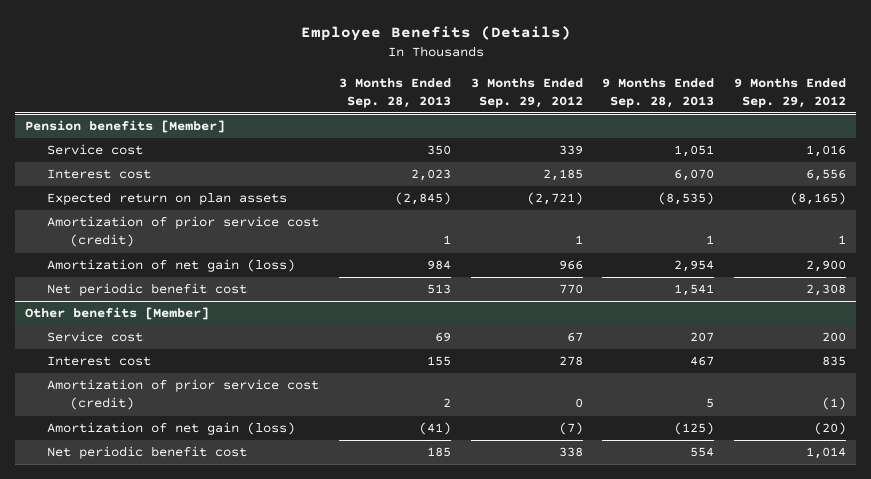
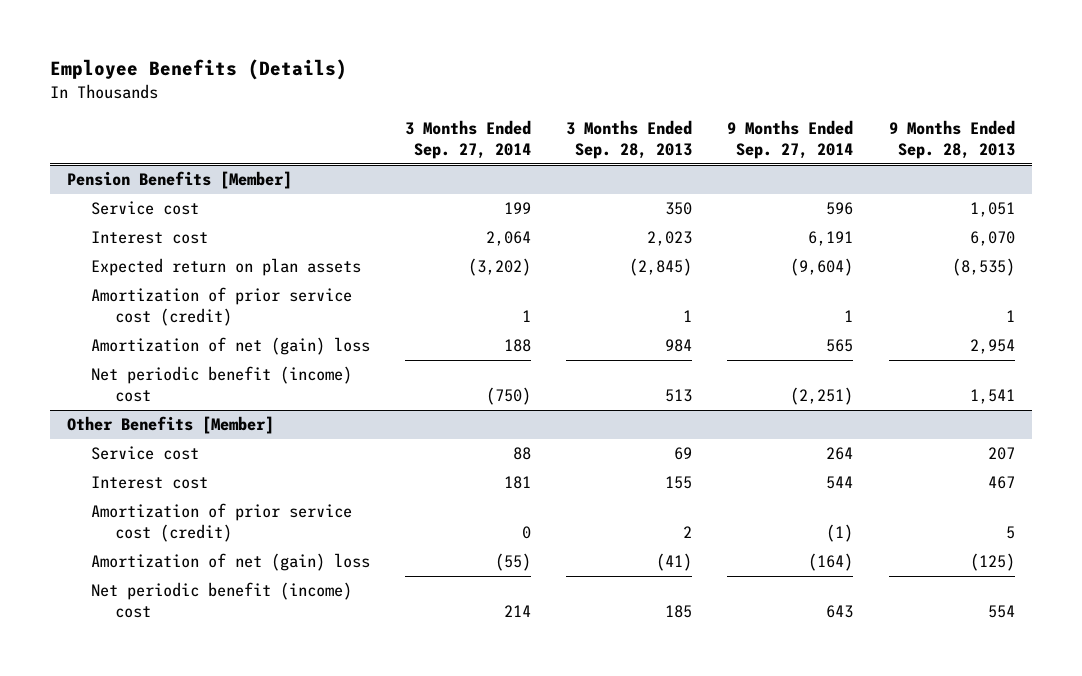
- | 3 Months Ended Sep. 28, 2013 | 3 Months Ended Sep. 29, 2012 | 9 Months Ended Sep. 28, 2013 | 9 Months Ended Sep. 29, 2012
+ | 3 Months Ended Sep. 27, 2014 | 3 Months Ended Sep. 28, 2013 | 9 Months Ended Sep. 27, 2014 | 9 Months Ended Sep. 28, 2013
- Pension benefits [Member]
+ Pension Benefits [Member]
- Amortization of net gain (loss) | 984 | 966 | 2,954 | 2,900
- Net periodic benefit cost | 513 | 770 | 1,541 | 2,308
- Other benefits [Member]
+ Amortization of net (gain) loss | 188 | 984 | 565 | 2,954
+ Net periodic benefit (income) cost | (750) | 513 | (2,251) | 1,541
+ Other Benefits [Member]
- Amortization of net gain (loss) | (41) | (7) | (125) | (20)
- Net periodic benefit cost | 185 | 338 | 554 | 1,014
+ Amortization of net (gain) loss | (55) | (41) | (164) | (125)
+ Net periodic benefit (income) cost | 214 | 185 | 643 | 554

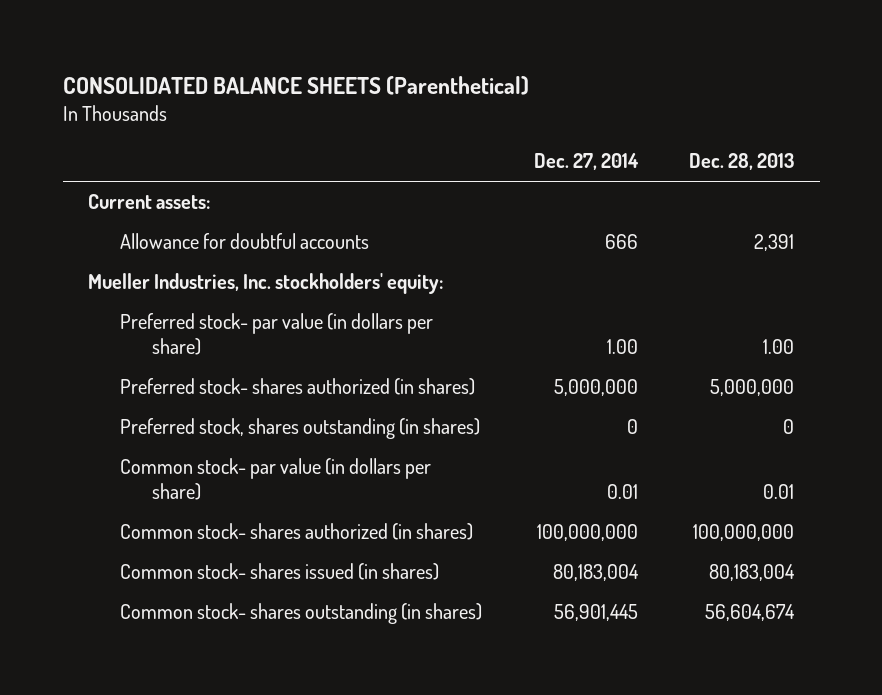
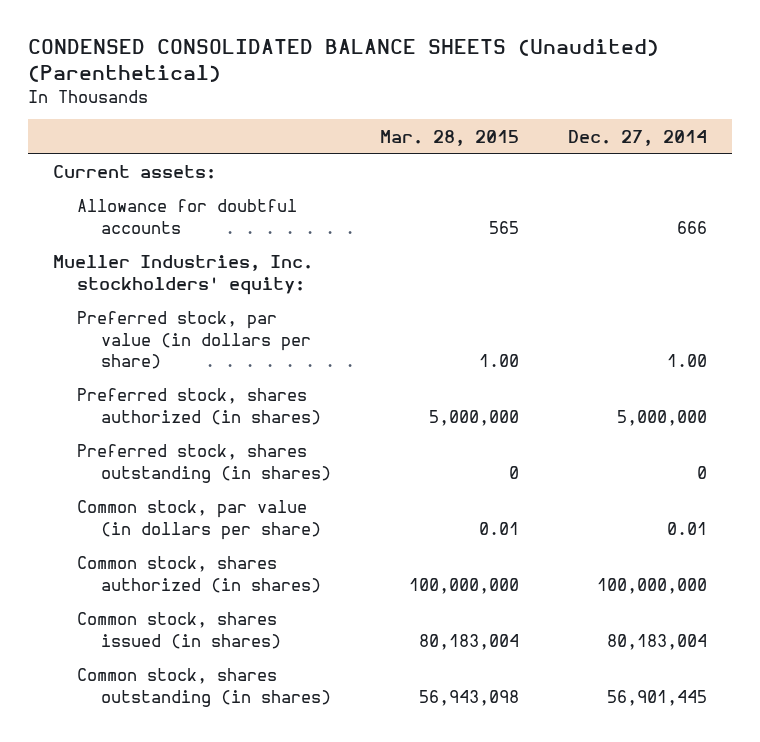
- CONSOLIDATED BALANCE SHEETS (Parenthetical)
+ CONDENSED CONSOLIDATED BALANCE SHEETS (Unaudited) (Parenthetical)
- | Dec. 27, 2014 | Dec. 28, 2013
+ | Mar. 28, 2015 | Dec. 27, 2014
- Preferred stock- par value (in dollars per share) | 1.00 | 1.00
- Preferred stock- shares authorized (in shares) | 5,000,000 | 5,000,000
+ Preferred stock, par value (in dollars per share) | 1.00 | 1.00
+ Preferred stock, shares authorized (in shares) | 5,000,000 | 5,000,000
- Common stock- par value (in dollars per share) | 0.01 | 0.01
- Common stock- shares authorized (in shares) | 100,000,000 | 100,000,000
- Common stock- shares issued (in shares) | 80,183,004 | 80,183,004
- Common stock- shares outstanding (in shares) | 56,901,445 | 56,604,674
+ Common stock, par value (in dollars per share) | 0.01 | 0.01
+ Common stock, shares authorized (in shares) | 100,000,000 | 100,000,000
+ Common stock, shares issued (in shares) | 80,183,004 | 80,183,004
+ Common stock, shares outstanding (in shares) | 56,943,098 | 56,901,445

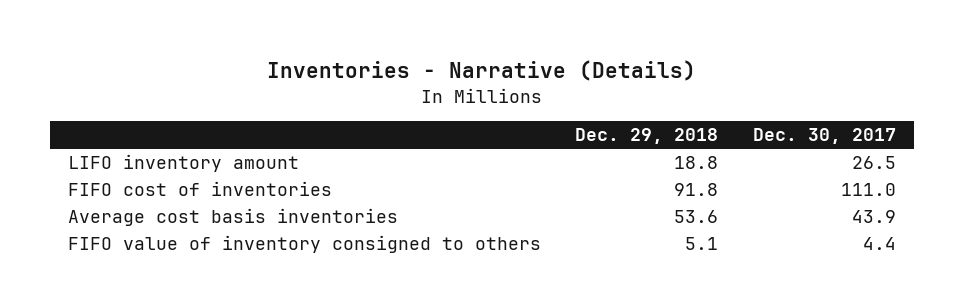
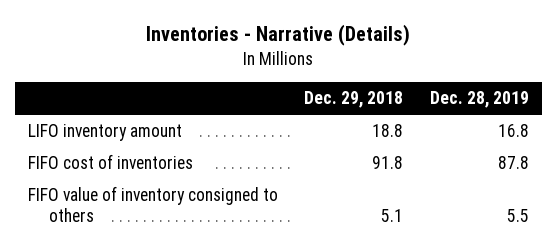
- | Dec. 29, 2018 | Dec. 30, 2017
+ | Dec. 29, 2018 | Dec. 28, 2019
- Average cost basis inventories | 53.6 | 43.9

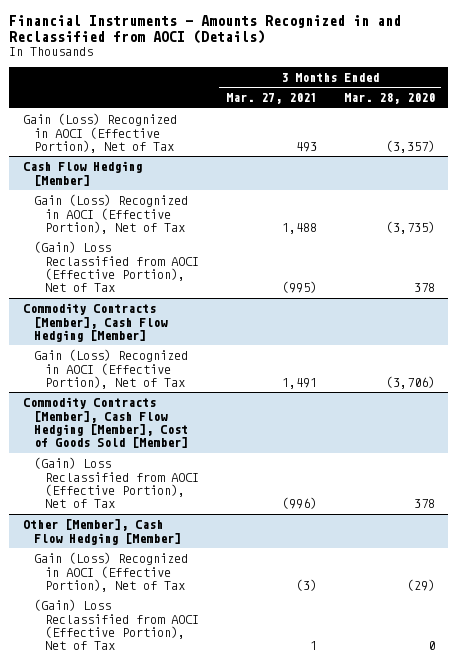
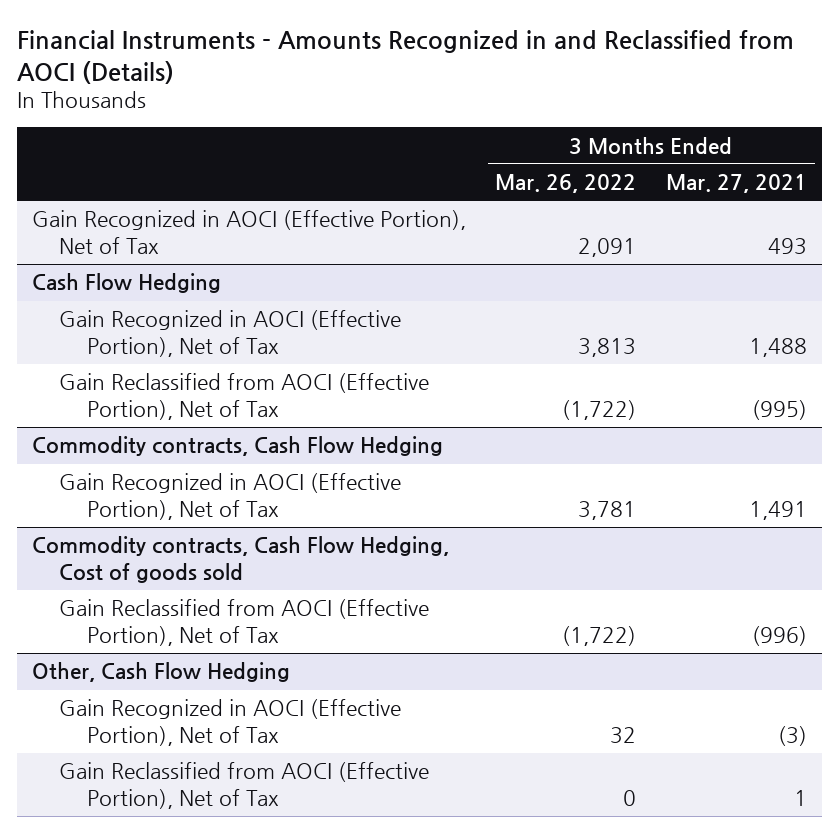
- | 3 Months Ended Mar. 27, 2021 | 3 Months Ended Mar. 28, 2020
+ | 3 Months Ended Mar. 26, 2022 | 3 Months Ended Mar. 27, 2021
- Gain (Loss) Recognized in AOCI (Effective Portion), Net of Tax | 493 | (3,357)
- Cash Flow Hedging [Member]
- Gain (Loss) Recognized in AOCI (Effective Portion), Net of Tax | 1,488 | (3,735)
- (Gain) Loss Reclassified from AOCI (Effective Portion), Net of Tax | (995) | 378
- Commodity Contracts [Member], Cash Flow Hedging [Member]
- Gain (Loss) Recognized in AOCI (Effective Portion), Net of Tax | 1,491 | (3,706)
- Commodity Contracts [Member], Cash Flow Hedging [Member], Cost of Goods Sold [Member]
- (Gain) Loss Reclassified from AOCI (Effective Portion), Net of Tax | (996) | 378
- Other [Member], Cash Flow Hedging [Member]
- Gain (Loss) Recognized in AOCI (Effective Portion), Net of Tax | (3) | (29)
- (Gain) Loss Reclassified from AOCI (Effective Portion), Net of Tax | 1 | 0
+ Gain Recognized in AOCI (Effective Portion), Net of Tax | 2,091 | 493
+ Cash Flow Hedging
+ Gain Recognized in AOCI (Effective Portion), Net of Tax | 3,813 | 1,488
+ Gain Reclassified from AOCI (Effective Portion), Net of Tax | (1,722) | (995)
+ Commodity contracts, Cash Flow Hedging
+ Gain Recognized in AOCI (Effective Portion), Net of Tax | 3,781 | 1,491
+ Commodity contracts, Cash Flow Hedging, Cost of goods sold
+ Gain Reclassified from AOCI (Effective Portion), Net of Tax | (1,722) | (996)
+ Other, Cash Flow Hedging
+ Gain Recognized in AOCI (Effective Portion), Net of Tax | 32 | (3)
+ Gain Reclassified from AOCI (Effective Portion), Net of Tax | 0 | 1

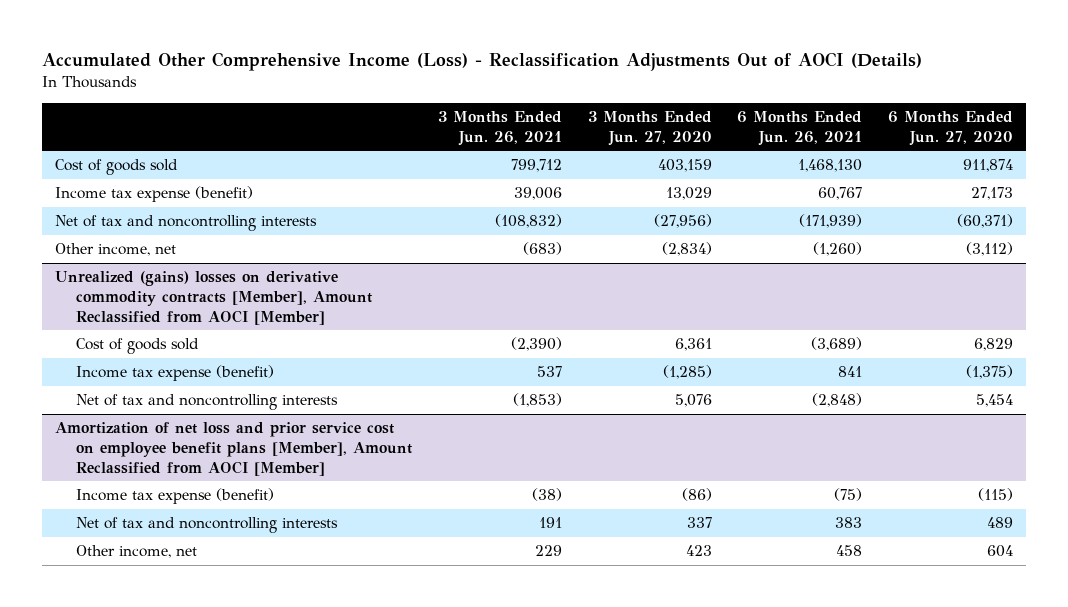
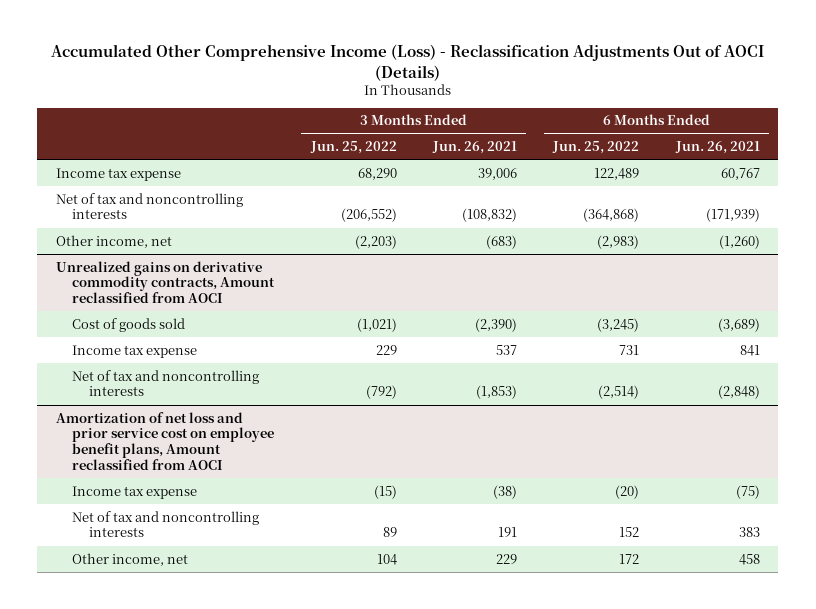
- | 3 Months Ended Jun. 26, 2021 | 3 Months Ended Jun. 27, 2020 | 6 Months Ended Jun. 26, 2021 | 6 Months Ended Jun. 27, 2020
+ | 3 Months Ended Jun. 25, 2022 | 3 Months Ended Jun. 26, 2021 | 6 Months Ended Jun. 25, 2022 | 6 Months Ended Jun. 26, 2021
- Cost of goods sold | 799,712 | 403,159 | 1,468,130 | 911,874
- Income tax expense (benefit) | 39,006 | 13,029 | 60,767 | 27,173
+ Income tax expense | 68,290 | 39,006 | 122,489 | 60,767
- Unrealized (gains) losses on derivative commodity contracts [Member], Amount Reclassified from AOCI [Member]
+ Unrealized gains on derivative commodity contracts, Amount reclassified from AOCI
- Income tax expense (benefit) | 537 | (1,285) | 841 | (1,375)
+ Income tax expense | 229 | 537 | 731 | 841
- Amortization of net loss and prior service cost on employee benefit plans [Member], Amount Reclassified from AOCI [Member]
- Income tax expense (benefit) | (38) | (86) | (75) | (115)
+ Amortization of net loss and prior service cost on employee benefit plans, Amount reclassified from AOCI
+ Income tax expense | (15) | (38) | (20) | (75)

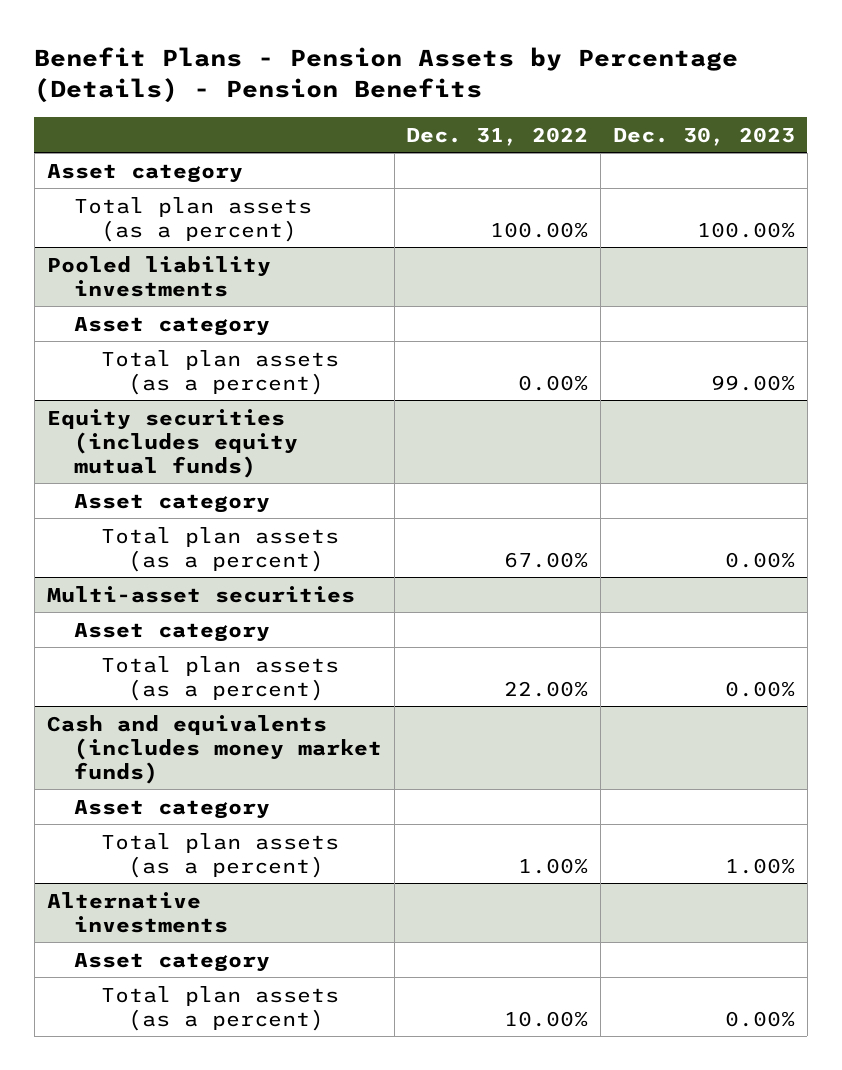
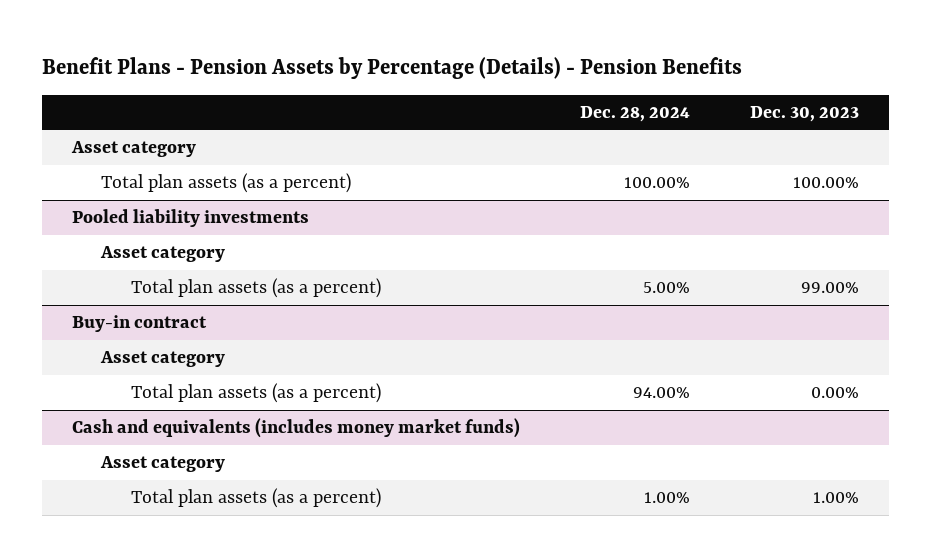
- | Dec. 31, 2022 | Dec. 30, 2023
+ | Dec. 28, 2024 | Dec. 30, 2023
- Equity securities (includes equity mutual funds)
- Asset category
- Total plan assets (as a percent) | 67.00% | 0.00%
- Multi-asset securities
+ Buy-in contract
- Alternative investments
- Asset category
- Total plan assets (as a percent) | 10.00% | 0.00%

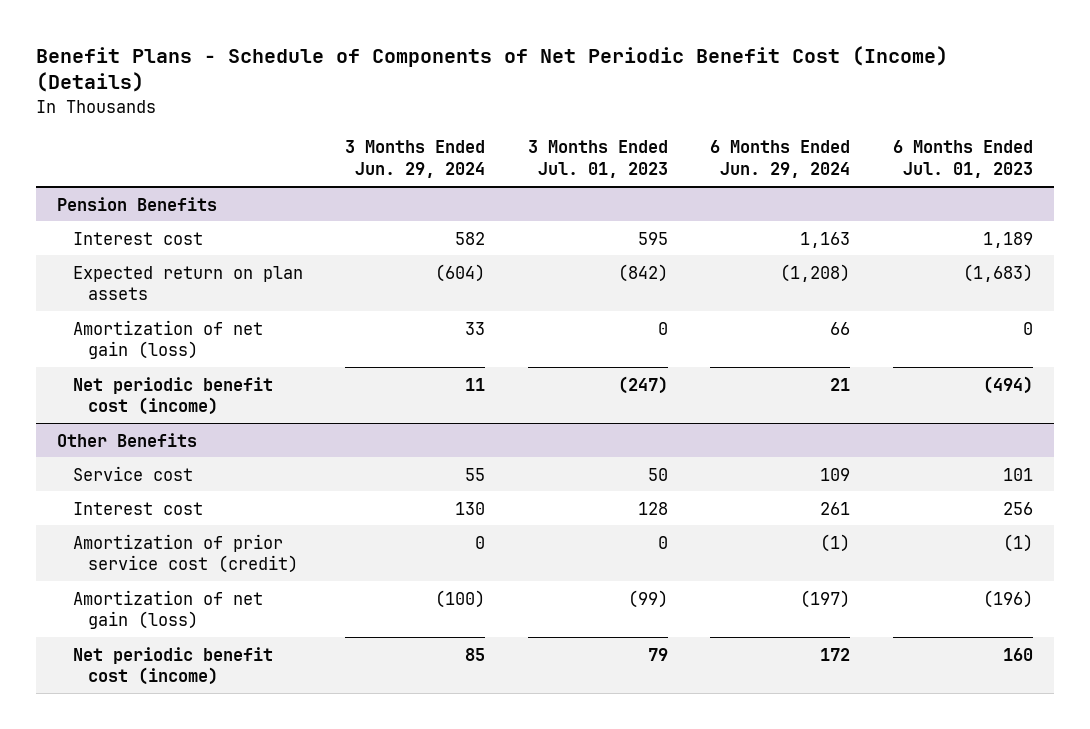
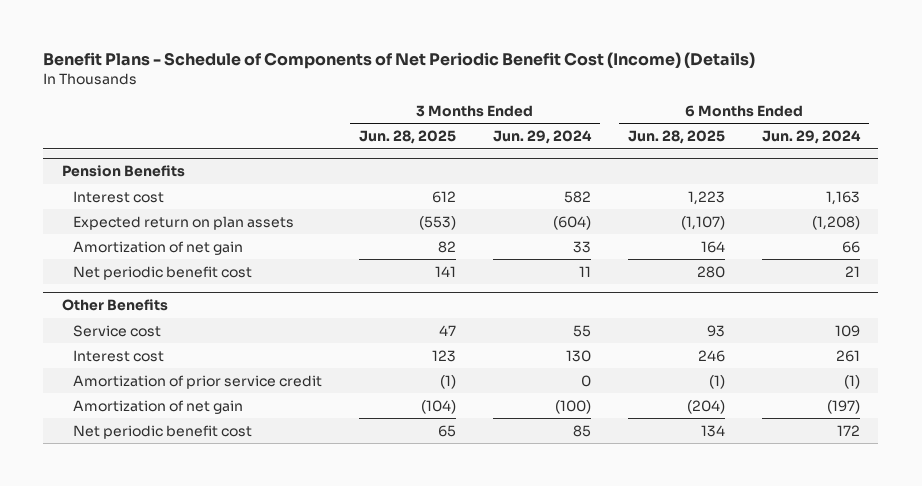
- | 3 Months Ended Jun. 29, 2024 | 3 Months Ended Jul. 01, 2023 | 6 Months Ended Jun. 29, 2024 | 6 Months Ended Jul. 01, 2023
+ | 3 Months Ended Jun. 28, 2025 | 3 Months Ended Jun. 29, 2024 | 6 Months Ended Jun. 28, 2025 | 6 Months Ended Jun. 29, 2024
@ Pension Benefits
- Amortization of net gain (loss) | 33 | 0 | 66 | 0
- Net periodic benefit cost (income) | 11 | (247) | 21 | (494)
+ Amortization of net gain | 82 | 33 | 164 | 66
+ Net periodic benefit cost | 141 | 11 | 280 | 21
@ Other Benefits
- Amortization of prior service cost (credit) | 0 | 0 | (1) | (1)
- Amortization of net gain (loss) | (100) | (99) | (197) | (196)
- Net periodic benefit cost (income) | 85 | 79 | 172 | 160
+ Amortization of prior service credit | (1) | 0 | (1) | (1)
+ Amortization of net gain | (104) | (100) | (204) | (197)
+ Net periodic benefit cost | 65 | 85 | 134 | 172

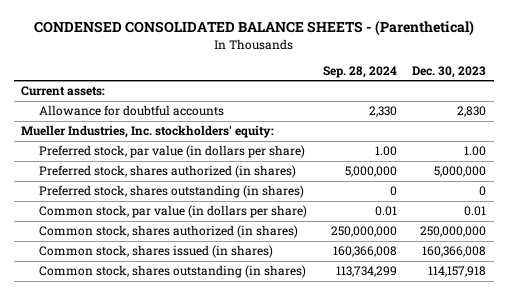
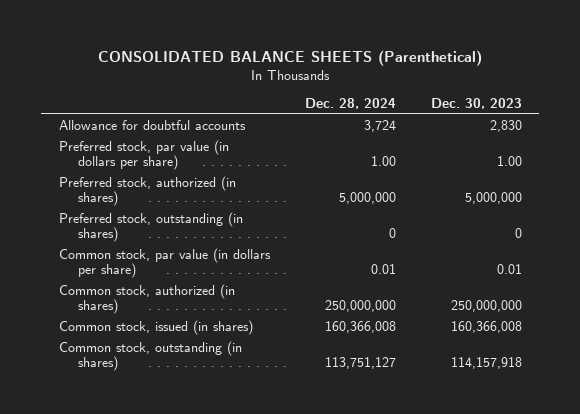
- CONDENSED CONSOLIDATED BALANCE SHEETS - (Parenthetical)
+ CONSOLIDATED BALANCE SHEETS (Parenthetical)
- | Sep. 28, 2024 | Dec. 30, 2023
+ | Dec. 28, 2024 | Dec. 30, 2023
- Current assets:
- Mueller Industries, Inc. stockholders' equity:
- Preferred stock, shares authorized (in shares) | 5,000,000 | 5,000,000
- Preferred stock, shares outstanding (in shares) | 0 | 0
+ Preferred stock, authorized (in shares) | 5,000,000 | 5,000,000
+ Preferred stock, outstanding (in shares) | 0 | 0
- Common stock, shares authorized (in shares) | 250,000,000 | 250,000,000
- Common stock, shares issued (in shares) | 160,366,008 | 160,366,008
- Common stock, shares outstanding (in shares) | 113,734,299 | 114,157,918
+ Common stock, authorized (in shares) | 250,000,000 | 250,000,000
+ Common stock, issued (in shares) | 160,366,008 | 160,366,008
+ Common stock, outstanding (in shares) | 113,751,127 | 114,157,918

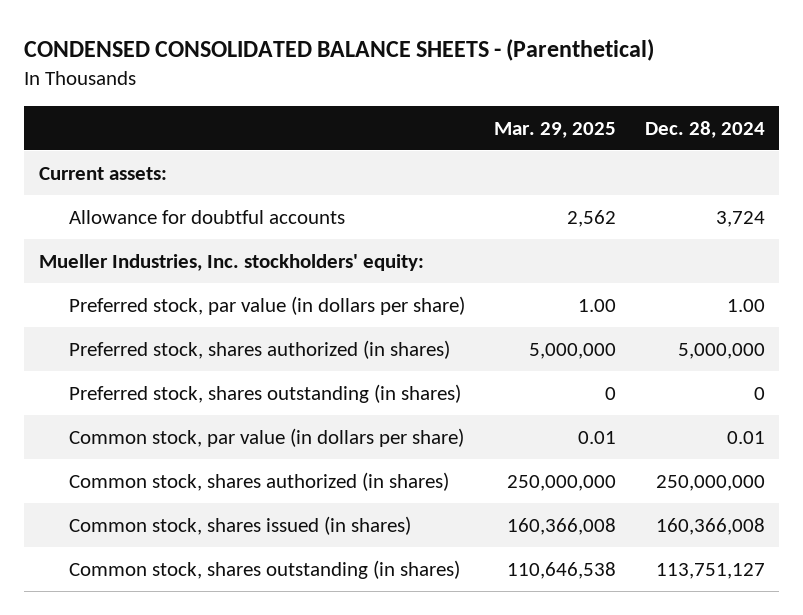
- CONSOLIDATED BALANCE SHEETS (Parenthetical)
+ CONDENSED CONSOLIDATED BALANCE SHEETS - (Parenthetical)
- | Dec. 28, 2024 | Dec. 30, 2023
+ | Mar. 29, 2025 | Dec. 28, 2024
+ Current assets:
+ Mueller Industries, Inc. stockholders' equity:
- Preferred stock, authorized (in shares) | 5,000,000 | 5,000,000
- Preferred stock, outstanding (in shares) | 0 | 0
+ Preferred stock, shares authorized (in shares) | 5,000,000 | 5,000,000
+ Preferred stock, shares outstanding (in shares) | 0 | 0
- Common stock, authorized (in shares) | 250,000,000 | 250,000,000
- Common stock, issued (in shares) | 160,366,008 | 160,366,008
- Common stock, outstanding (in shares) | 113,751,127 | 114,157,918
+ Common stock, shares authorized (in shares) | 250,000,000 | 250,000,000
+ Common stock, shares issued (in shares) | 160,366,008 | 160,366,008
+ Common stock, shares outstanding (in shares) | 110,646,538 | 113,751,127

